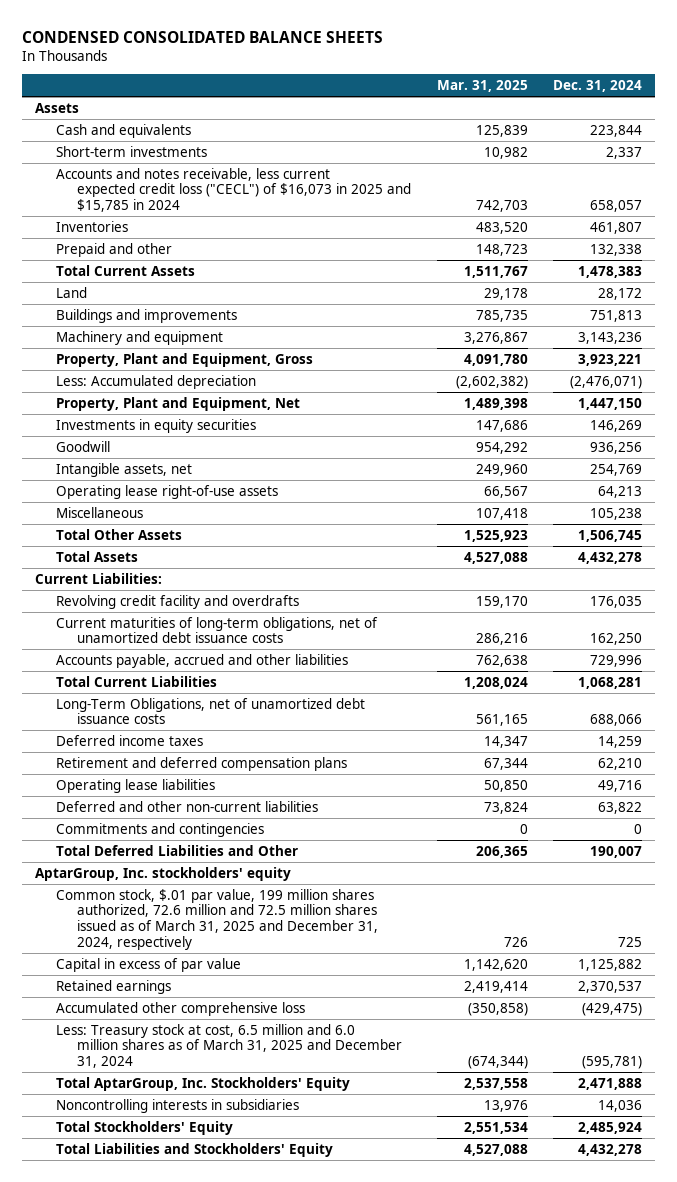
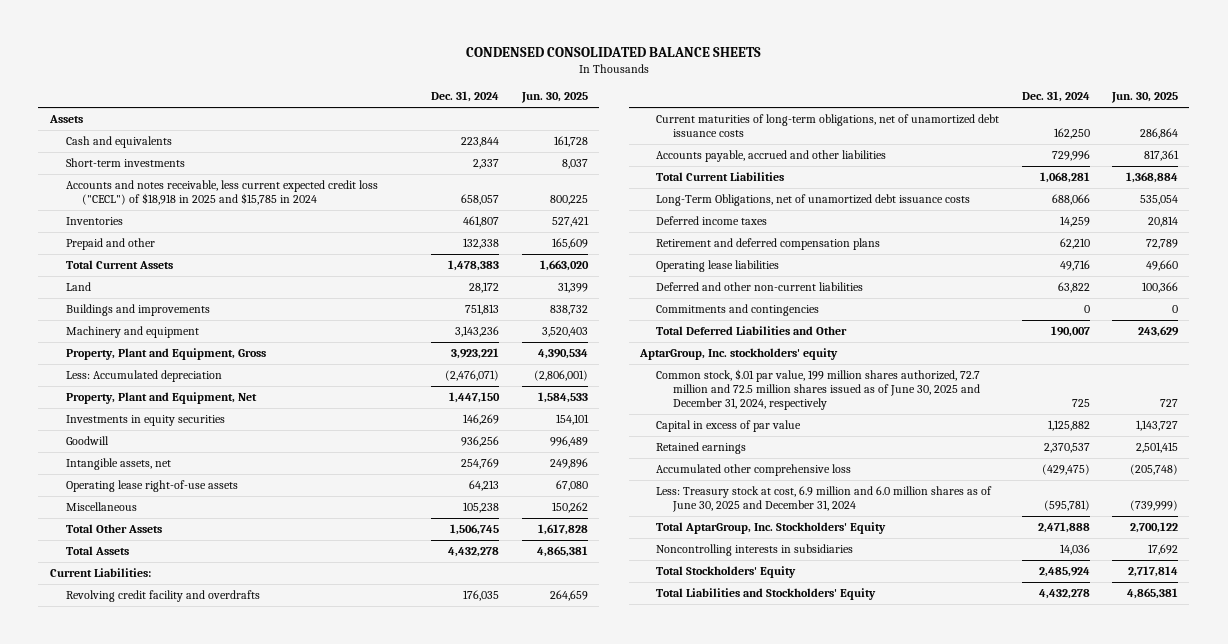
- | Mar. 31, 2025 | Dec. 31, 2024
+ | Dec. 31, 2024 | Jun. 30, 2025
- Accounts and notes receivable, less current expected credit loss ("CECL") of $16,073 in 2025 and $15,785 in 2024 | 742,703 | 658,057
+ Accounts and notes receivable, less current expected credit loss ("CECL") of $18,918 in 2025 and $15,785 in 2024 | 658,057 | 800,225
- Common stock, $.01 par value, 199 million shares authorized, 72.6 million and 72.5 million shares issued as of March 31, 2025 and December 31, 2024, respectively | 726 | 725
+ Common stock, $.01 par value, 199 million shares authorized, 72.7 million and 72.5 million shares issued as of June 30, 2025 and December 31, 2024, respectively | 725 | 727
- Less: Treasury stock at cost, 6.5 million and 6.0 million shares as of March 31, 2025 and December 31, 2024 | (674,344) | (595,781)
+ Less: Treasury stock at cost, 6.9 million and 6.0 million shares as of June 30, 2025 and December 31, 2024 | (595,781) | (739,999)

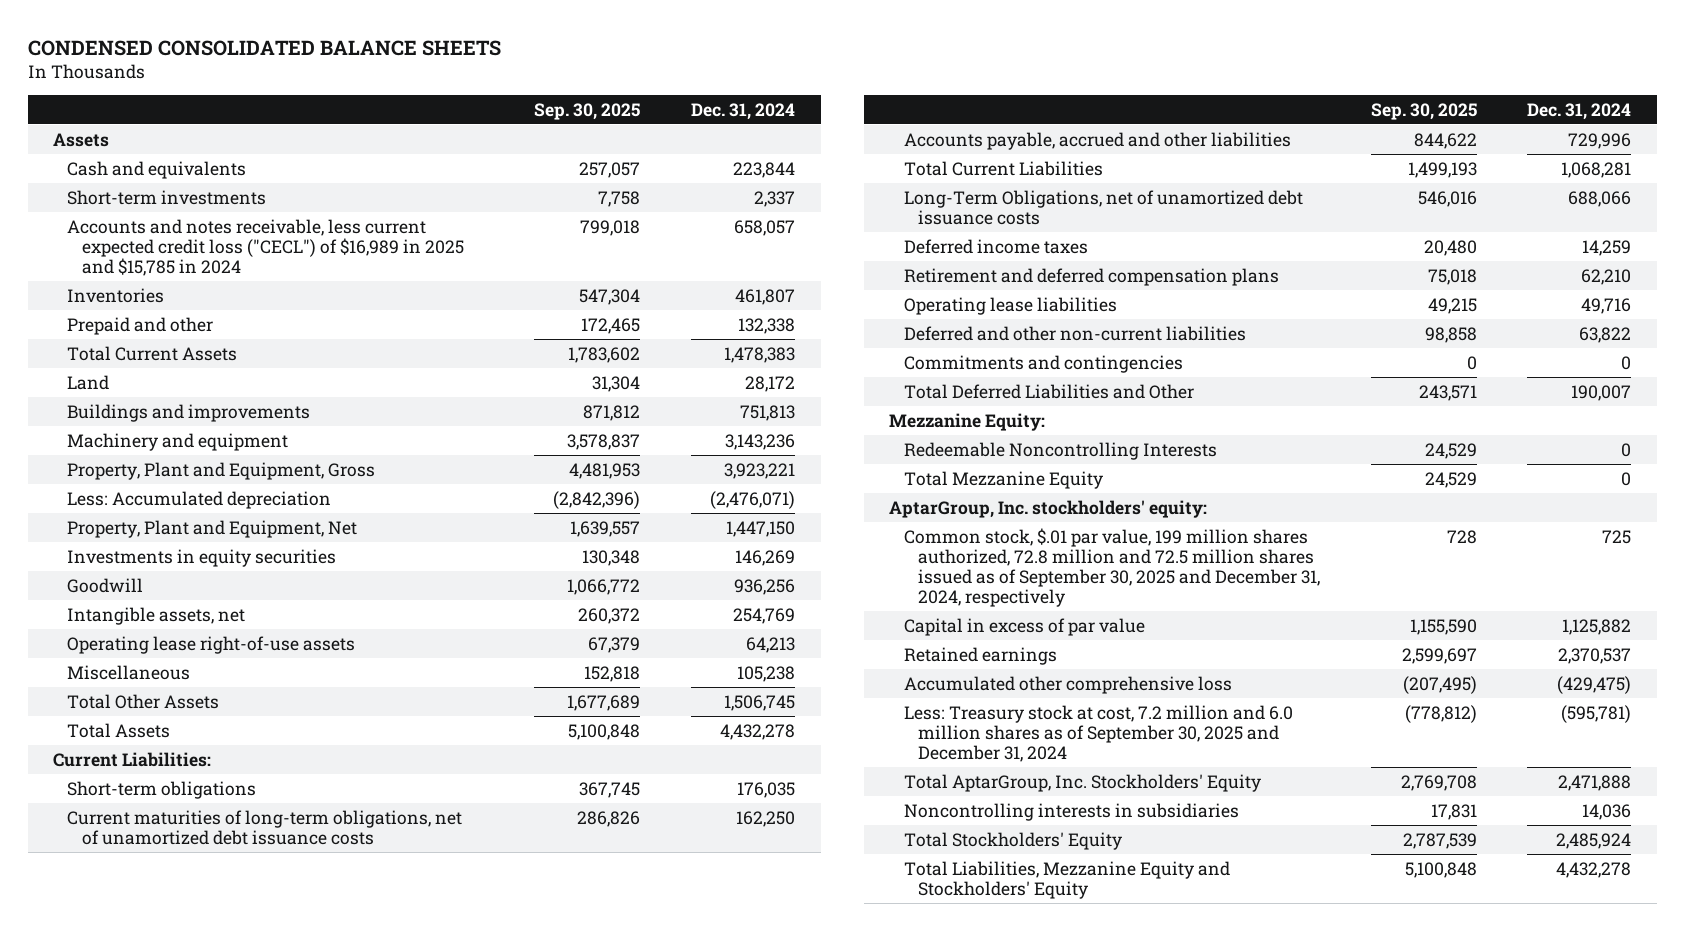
- | Dec. 31, 2024 | Jun. 30, 2025
+ | Sep. 30, 2025 | Dec. 31, 2024
- Accounts and notes receivable, less current expected credit loss ("CECL") of $18,918 in 2025 and $15,785 in 2024 | 658,057 | 800,225
+ Accounts and notes receivable, less current expected credit loss ("CECL") of $16,989 in 2025 and $15,785 in 2024 | 799,018 | 658,057
- Revolving credit facility and overdrafts | 176,035 | 264,659
+ Short-term obligations | 367,745 | 176,035
- AptarGroup, Inc. stockholders' equity
- Common stock, $.01 par value, 199 million shares authorized, 72.7 million and 72.5 million shares issued as of June 30, 2025 and December 31, 2024, respectively | 725 | 727
+ Mezzanine Equity:
+ Redeemable Noncontrolling Interests | 24,529 | 0
+ Total Mezzanine Equity | 24,529 | 0
+ AptarGroup, Inc. stockholders' equity:
+ Common stock, $.01 par value, 199 million shares authorized, 72.8 million and 72.5 million shares issued as of September 30, 2025 and December 31, 2024, respectively | 728 | 725
- Less: Treasury stock at cost, 6.9 million and 6.0 million shares as of June 30, 2025 and December 31, 2024 | (595,781) | (739,999)
+ Less: Treasury stock at cost, 7.2 million and 6.0 million shares as of September 30, 2025 and December 31, 2024 | (778,812) | (595,781)
- Total Liabilities and Stockholders' Equity | 4,432,278 | 4,865,381
+ Total Liabilities, Mezzanine Equity and Stockholders' Equity | 5,100,848 | 4,432,278

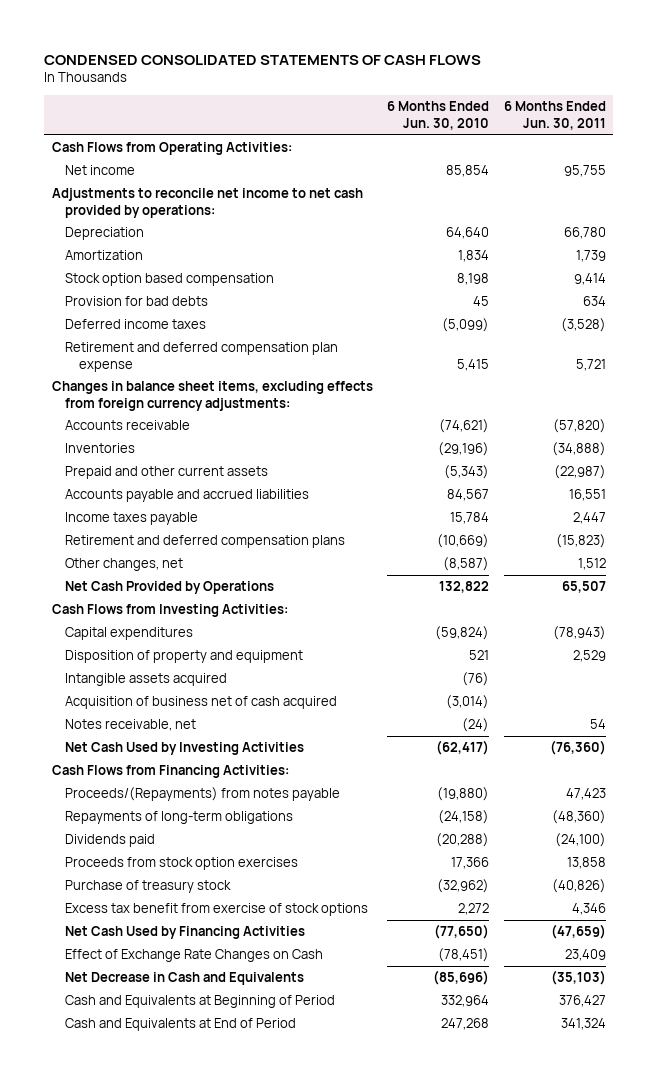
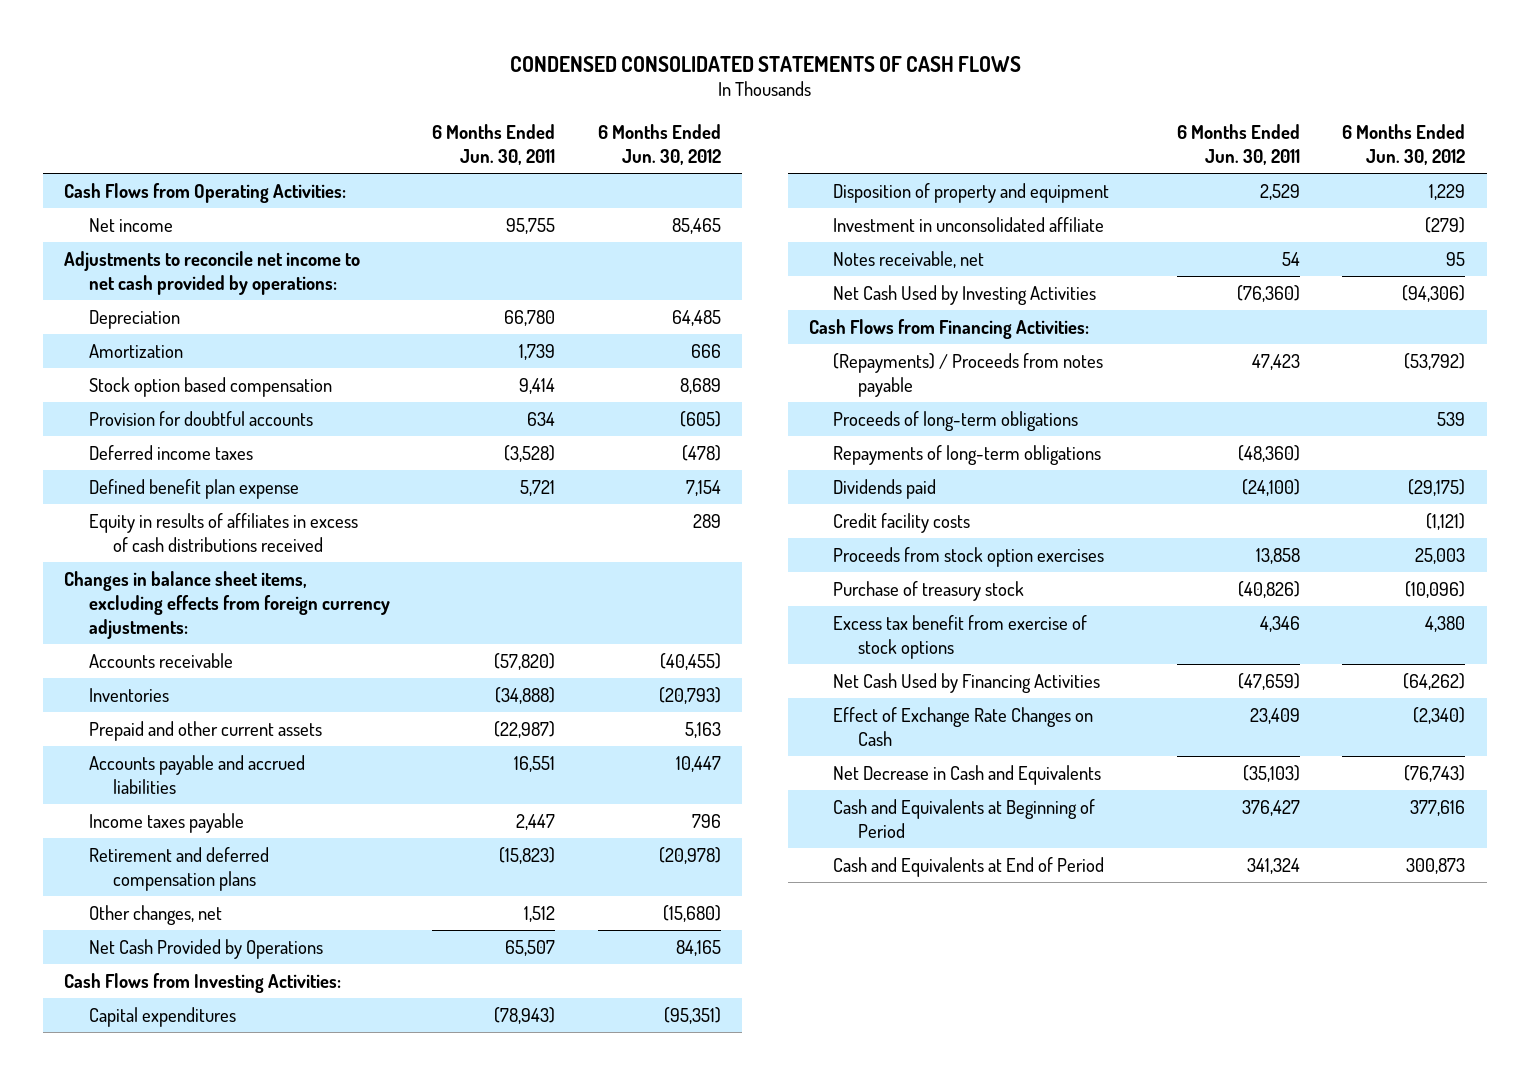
- | 6 Months Ended Jun. 30, 2010 | 6 Months Ended Jun. 30, 2011
+ | 6 Months Ended Jun. 30, 2011 | 6 Months Ended Jun. 30, 2012
- Provision for bad debts | 45 | 634
+ Provision for doubtful accounts | 634 | (605)
- Retirement and deferred compensation plan expense | 5,415 | 5,721
+ Defined benefit plan expense | 5,721 | 7,154
+ Equity in results of affiliates in excess of cash distributions received | | 289
- Intangible assets acquired | (76) |
- Acquisition of business net of cash acquired | (3,014) |
+ Investment in unconsolidated affiliate | | (279)
- Proceeds/(Repayments) from notes payable | (19,880) | 47,423
+ (Repayments) / Proceeds from notes payable | 47,423 | (53,792)
+ Proceeds of long-term obligations | | 539
+ Credit facility costs | | (1,121)

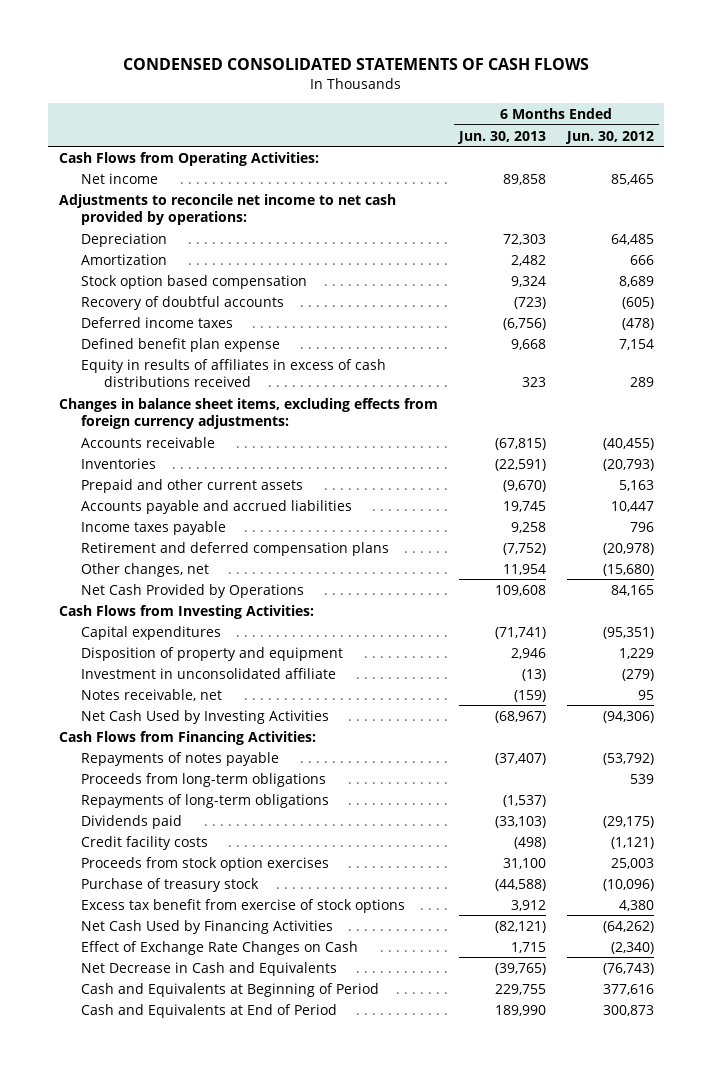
- | 6 Months Ended Jun. 30, 2011 | 6 Months Ended Jun. 30, 2012
+ | 6 Months Ended Jun. 30, 2013 | 6 Months Ended Jun. 30, 2012
- Provision for doubtful accounts | 634 | (605)
+ Recovery of doubtful accounts | (723) | (605)
- (Repayments) / Proceeds from notes payable | 47,423 | (53,792)
- Proceeds of long-term obligations | | 539
+ Repayments of notes payable | (37,407) | (53,792)
+ Proceeds from long-term obligations | | 539

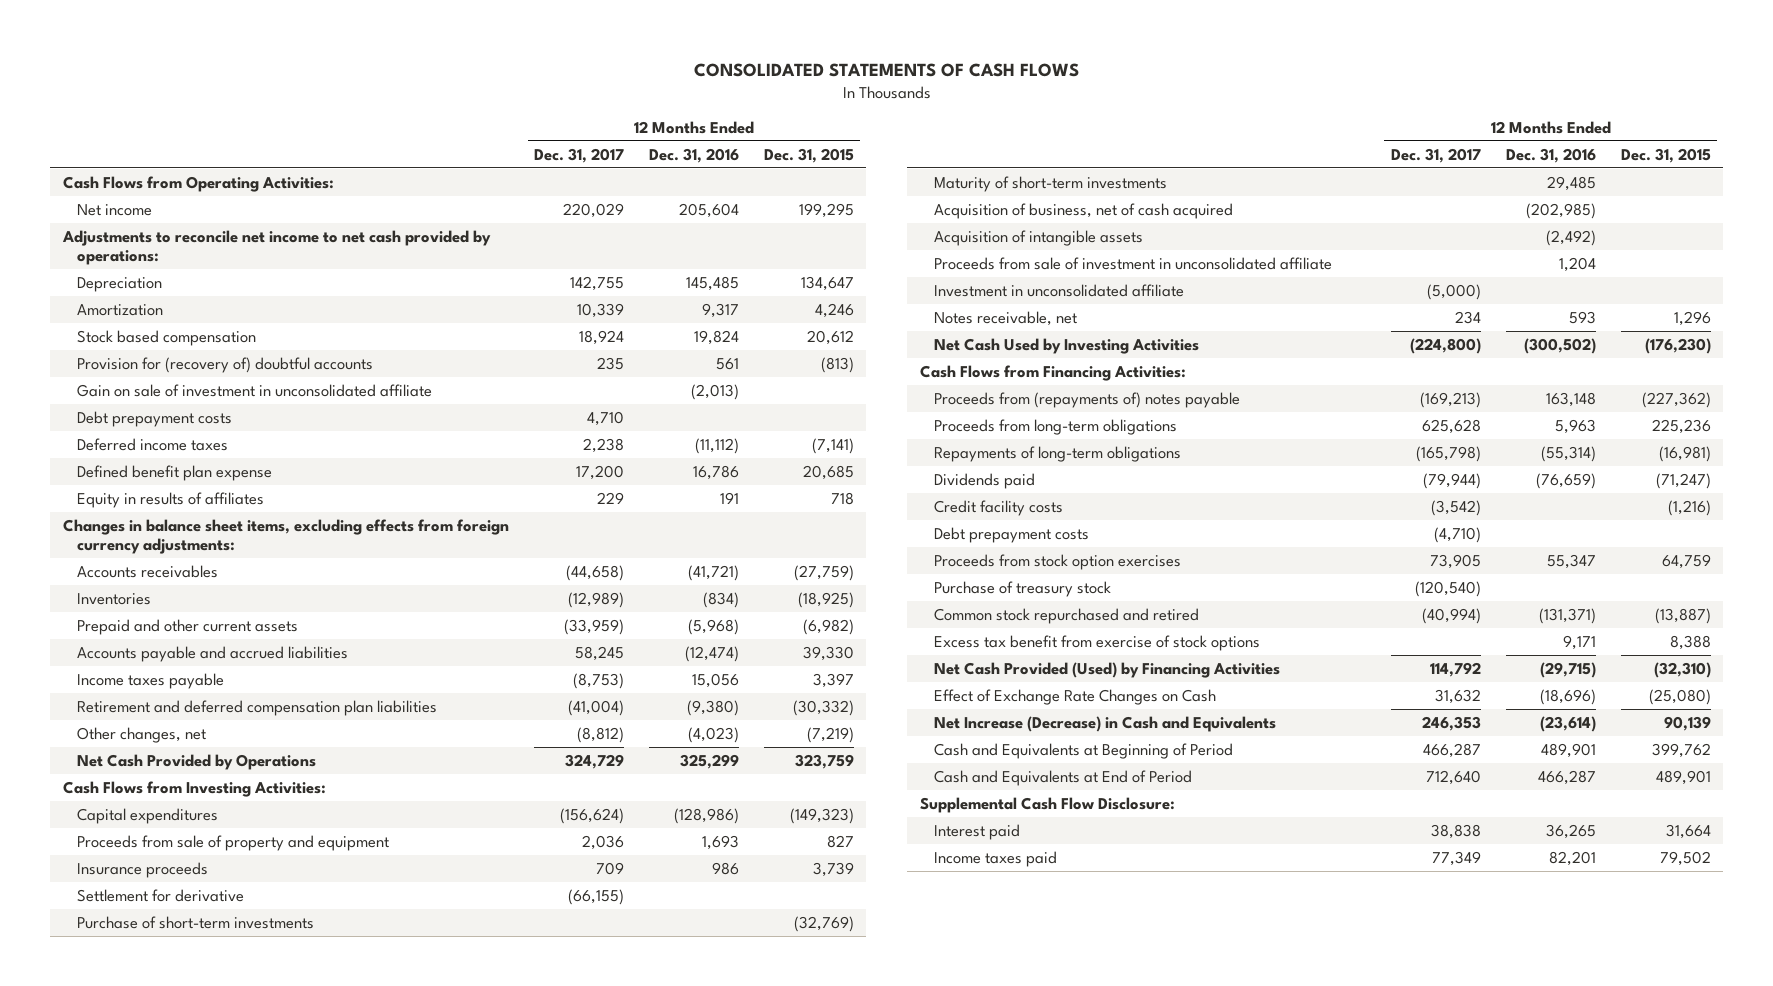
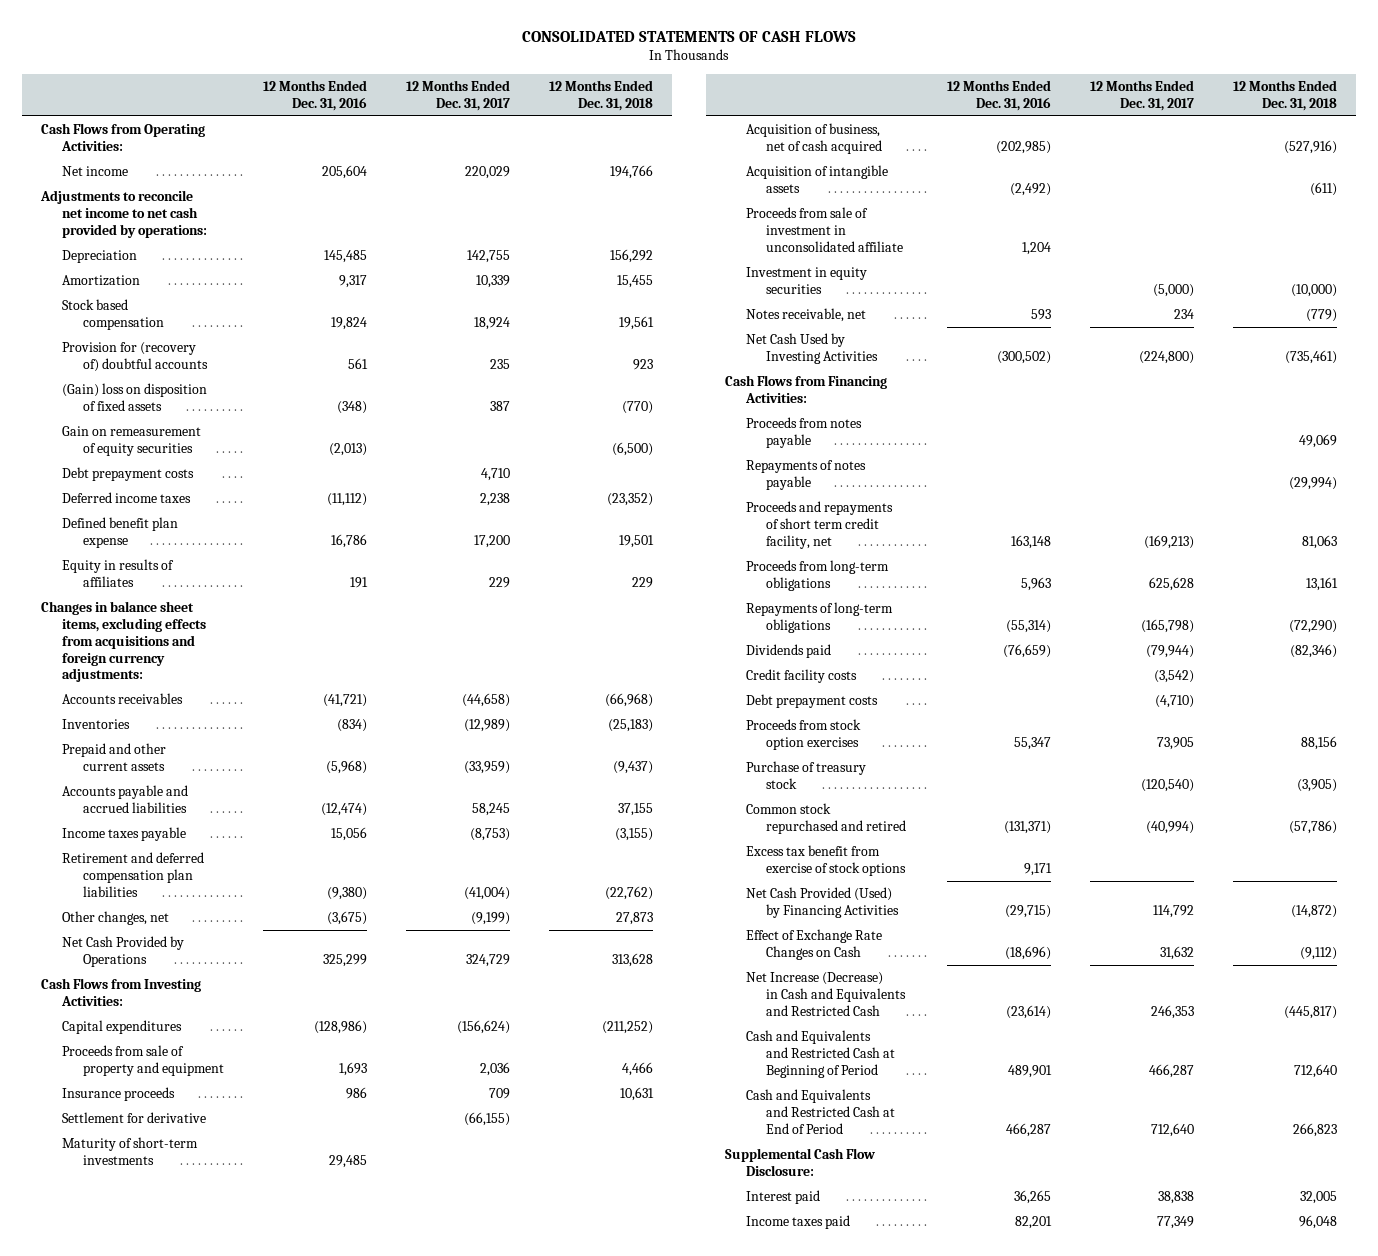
- | 12 Months Ended Dec. 31, 2017 | 12 Months Ended Dec. 31, 2016 | 12 Months Ended Dec. 31, 2015
+ | 12 Months Ended Dec. 31, 2016 | 12 Months Ended Dec. 31, 2017 | 12 Months Ended Dec. 31, 2018
- Gain on sale of investment in unconsolidated affiliate | | (2,013) |
+ (Gain) loss on disposition of fixed assets | (348) | 387 | (770)
+ Gain on remeasurement of equity securities | (2,013) | | (6,500)
- Changes in balance sheet items, excluding effects from foreign currency adjustments:
+ Changes in balance sheet items, excluding effects from acquisitions and foreign currency adjustments:
- Other changes, net | (8,812) | (4,023) | (7,219)
+ Other changes, net | (3,675) | (9,199) | 27,873
- Purchase of short-term investments | | | (32,769)
- Investment in unconsolidated affiliate | (5,000) | |
+ Investment in equity securities | | (5,000) | (10,000)
- Proceeds from (repayments of) notes payable | (169,213) | 163,148 | (227,362)
+ Proceeds from notes payable | | | 49,069
+ Repayments of notes payable | | | (29,994)
+ Proceeds and repayments of short term credit facility, net | 163,148 | (169,213) | 81,063
- Net Increase (Decrease) in Cash and Equivalents | 246,353 | (23,614) | 90,139
- Cash and Equivalents at Beginning of Period | 466,287 | 489,901 | 399,762
- Cash and Equivalents at End of Period | 712,640 | 466,287 | 489,901
+ Net Increase (Decrease) in Cash and Equivalents and Restricted Cash | (23,614) | 246,353 | (445,817)
+ Cash and Equivalents and Restricted Cash at Beginning of Period | 489,901 | 466,287 | 712,640
+ Cash and Equivalents and Restricted Cash at End of Period | 466,287 | 712,640 | 266,823

